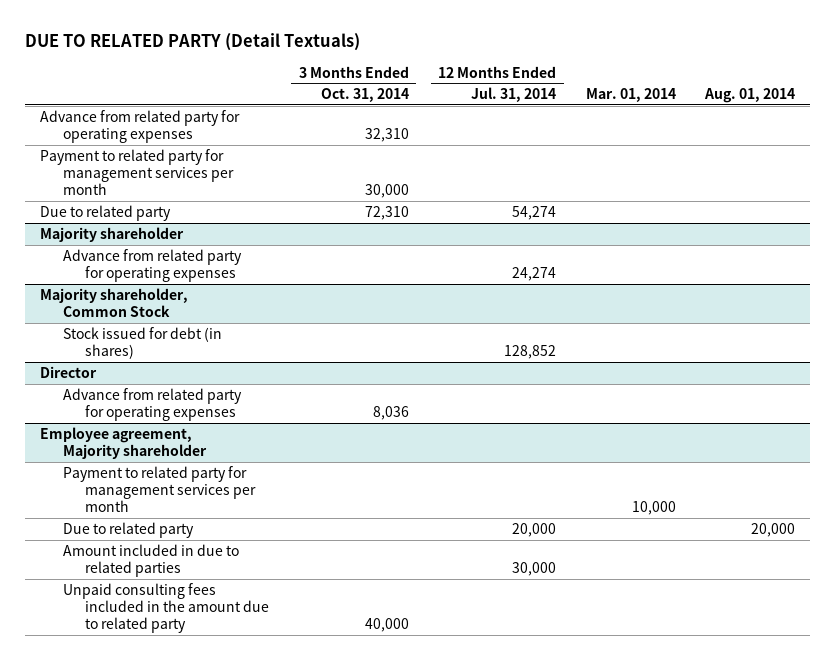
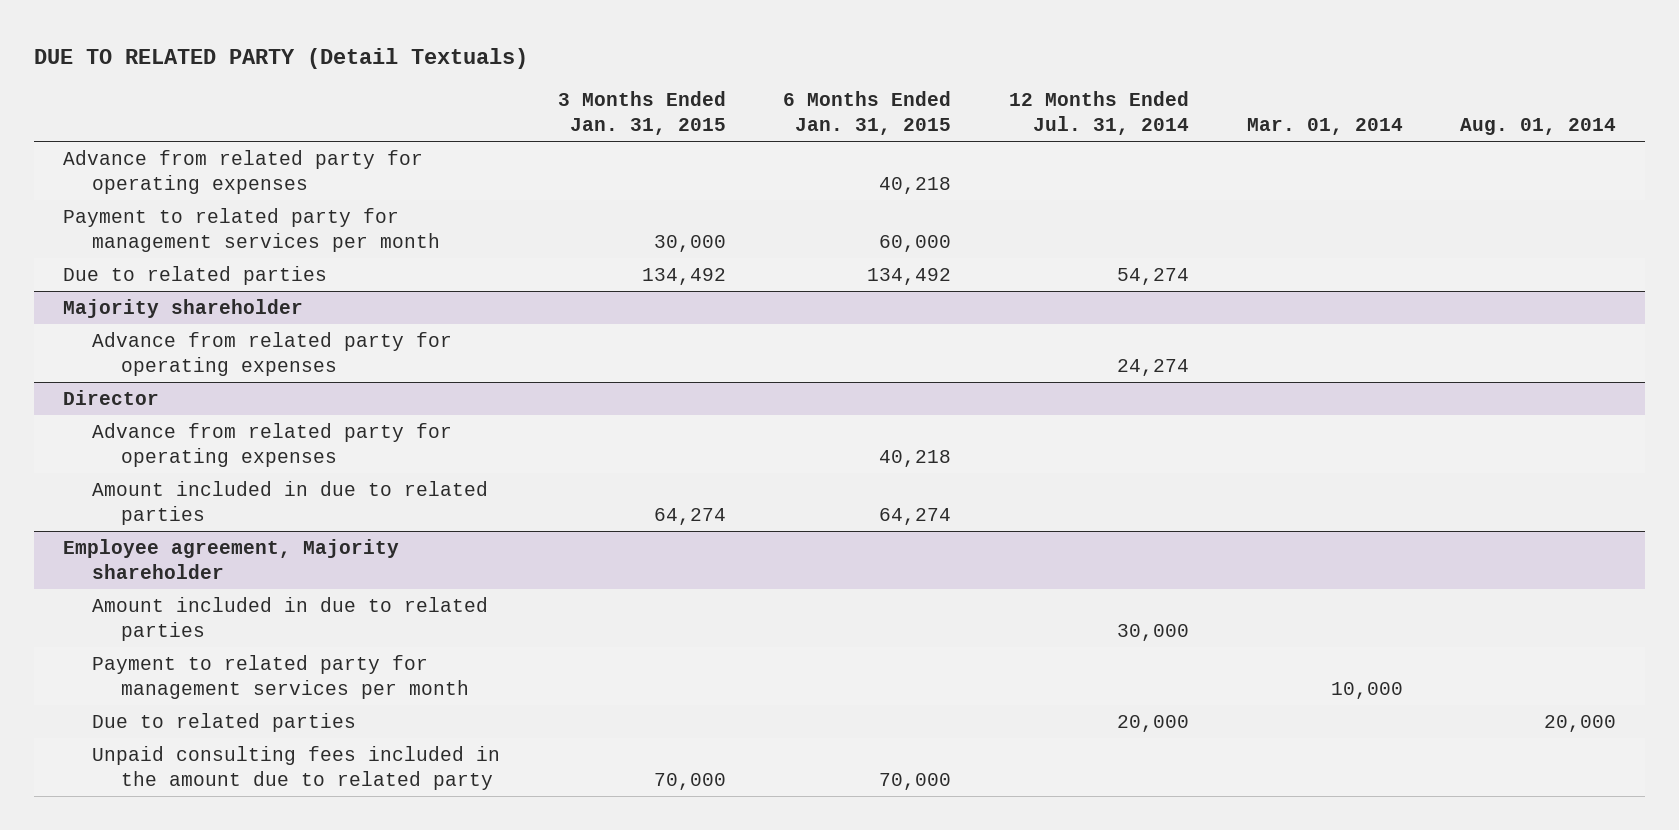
- | 3 Months Ended Oct. 31, 2014 | 12 Months Ended Jul. 31, 2014 | Mar. 01, 2014 | Aug. 01, 2014
+ | 3 Months Ended Jan. 31, 2015 | 6 Months Ended Jan. 31, 2015 | 12 Months Ended Jul. 31, 2014 | Mar. 01, 2014 | Aug. 01, 2014
- Due to related party | 72,310 | 54,274 | |
+ Due to related parties | 134,492 | 134,492 | 54,274 | |
- Majority shareholder, Common Stock
- Stock issued for debt (in shares) | | 128,852 | |
@ Director
+ Amount included in due to related parties | 64,274 | 64,274 | | |
@ Employee agreement, Majority shareholder
- Due to related party | | 20,000 | | 20,000
moved down: Payment to related party for management services per month | | | | 10,000 |
+ Due to related parties | | | 20,000 | | 20,000

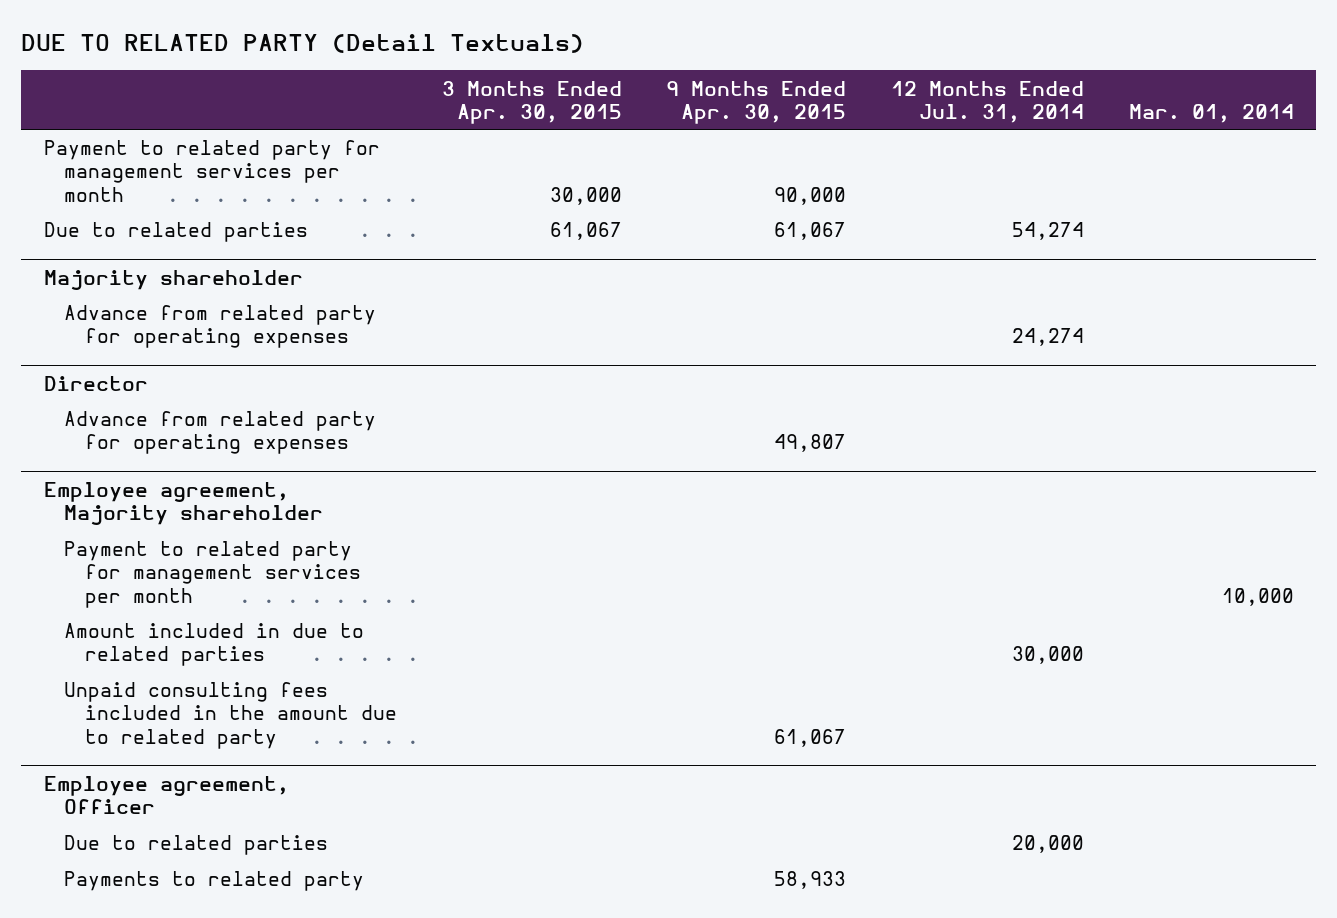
- | 3 Months Ended Jan. 31, 2015 | 6 Months Ended Jan. 31, 2015 | 12 Months Ended Jul. 31, 2014 | Mar. 01, 2014 | Aug. 01, 2014
+ | 3 Months Ended Apr. 30, 2015 | 9 Months Ended Apr. 30, 2015 | 12 Months Ended Jul. 31, 2014 | Mar. 01, 2014
- Advance from related party for operating expenses | | 40,218 | | |
@ Director
- Amount included in due to related parties | 64,274 | 64,274 | | |
@ Employee agreement, Majority shareholder
- Due to related parties | | | 20,000 | | 20,000
moved down: Amount included in due to related parties | | | 30,000 |
+ Employee agreement, Officer
+ Due to related parties | | | 20,000 |
+ Payments to related party | | 58,933 | |

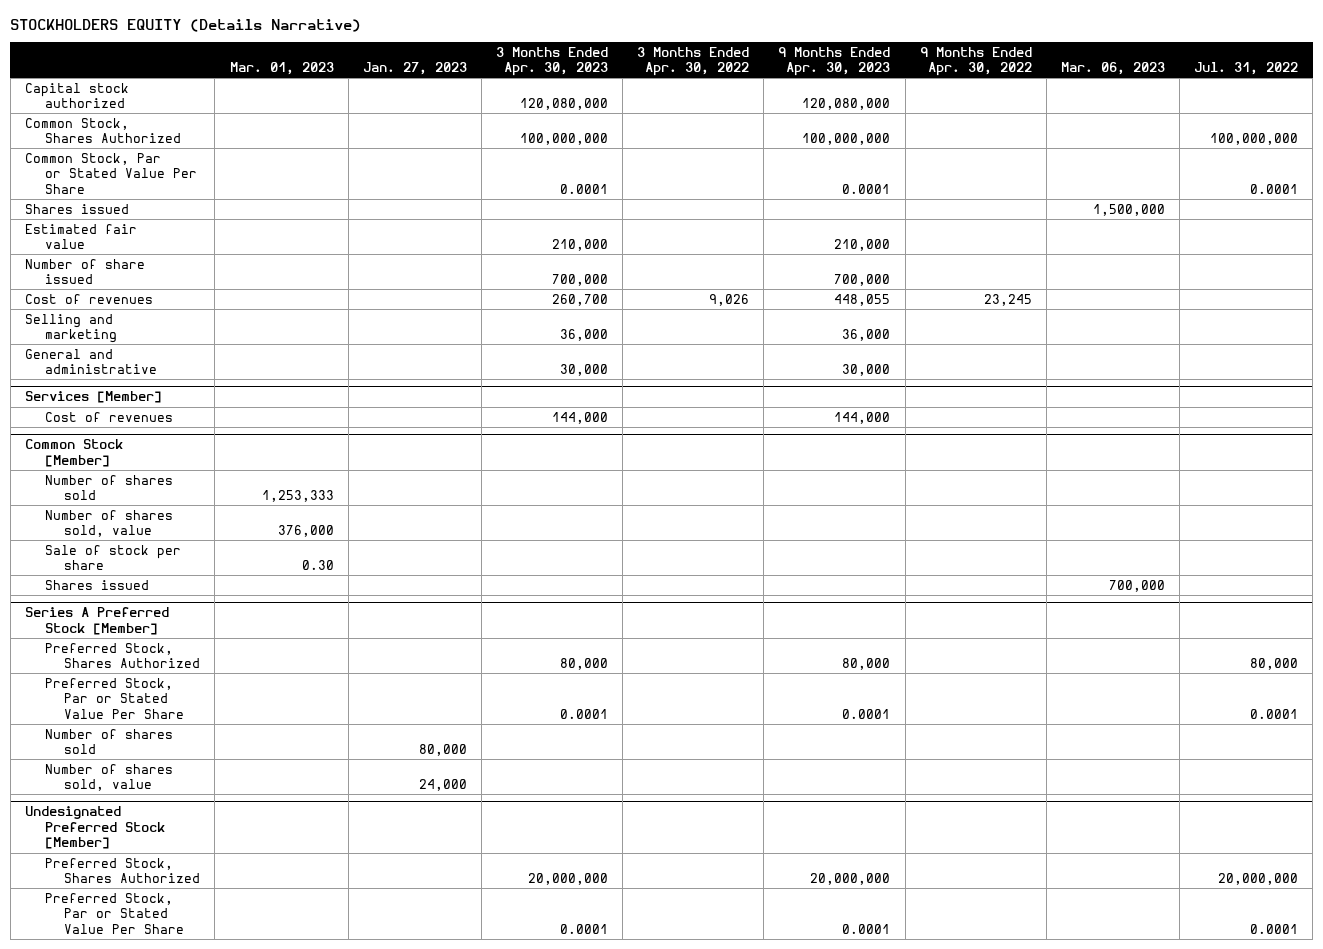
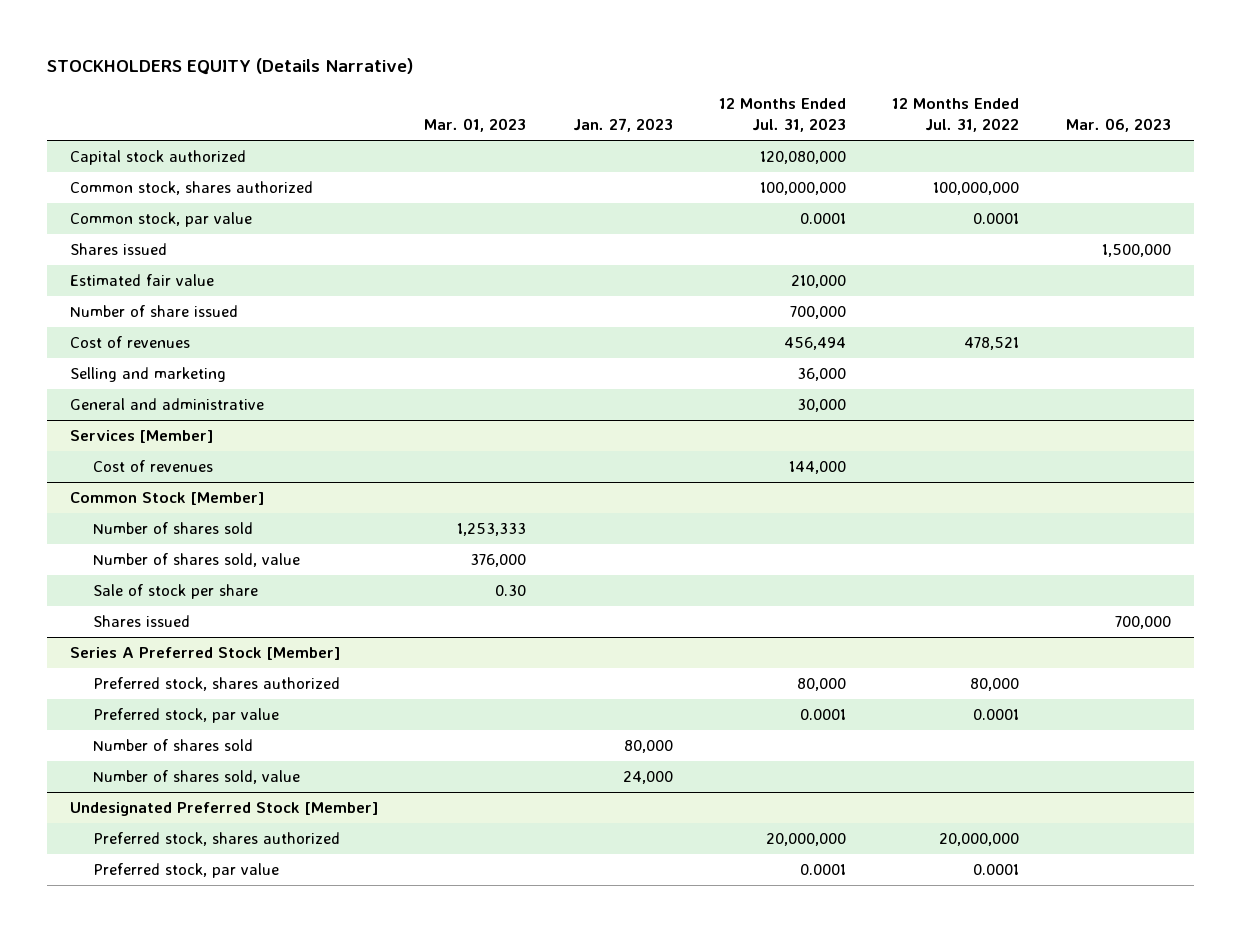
- | Mar. 01, 2023 | Jan. 27, 2023 | 3 Months Ended Apr. 30, 2023 | 3 Months Ended Apr. 30, 2022 | 9 Months Ended Apr. 30, 2023 | 9 Months Ended Apr. 30, 2022 | Mar. 06, 2023 | Jul. 31, 2022
+ | Mar. 01, 2023 | Jan. 27, 2023 | 12 Months Ended Jul. 31, 2023 | 12 Months Ended Jul. 31, 2022 | Mar. 06, 2023
- Common Stock, Shares Authorized | | | 100,000,000 | | 100,000,000 | | | 100,000,000
- Common Stock, Par or Stated Value Per Share | | | 0.0001 | | 0.0001 | | | 0.0001
+ Common stock, shares authorized | | | 100,000,000 | 100,000,000 |
+ Common stock, par value | | | 0.0001 | 0.0001 |
@ Series A Preferred Stock [Member]
- Preferred Stock, Shares Authorized | | | 80,000 | | 80,000 | | | 80,000
- Preferred Stock, Par or Stated Value Per Share | | | 0.0001 | | 0.0001 | | | 0.0001
+ Preferred stock, shares authorized | | | 80,000 | 80,000 |
+ Preferred stock, par value | | | 0.0001 | 0.0001 |
@ Undesignated Preferred Stock [Member]
- Preferred Stock, Shares Authorized | | | 20,000,000 | | 20,000,000 | | | 20,000,000
- Preferred Stock, Par or Stated Value Per Share | | | 0.0001 | | 0.0001 | | | 0.0001
+ Preferred stock, shares authorized | | | 20,000,000 | 20,000,000 |
+ Preferred stock, par value | | | 0.0001 | 0.0001 |

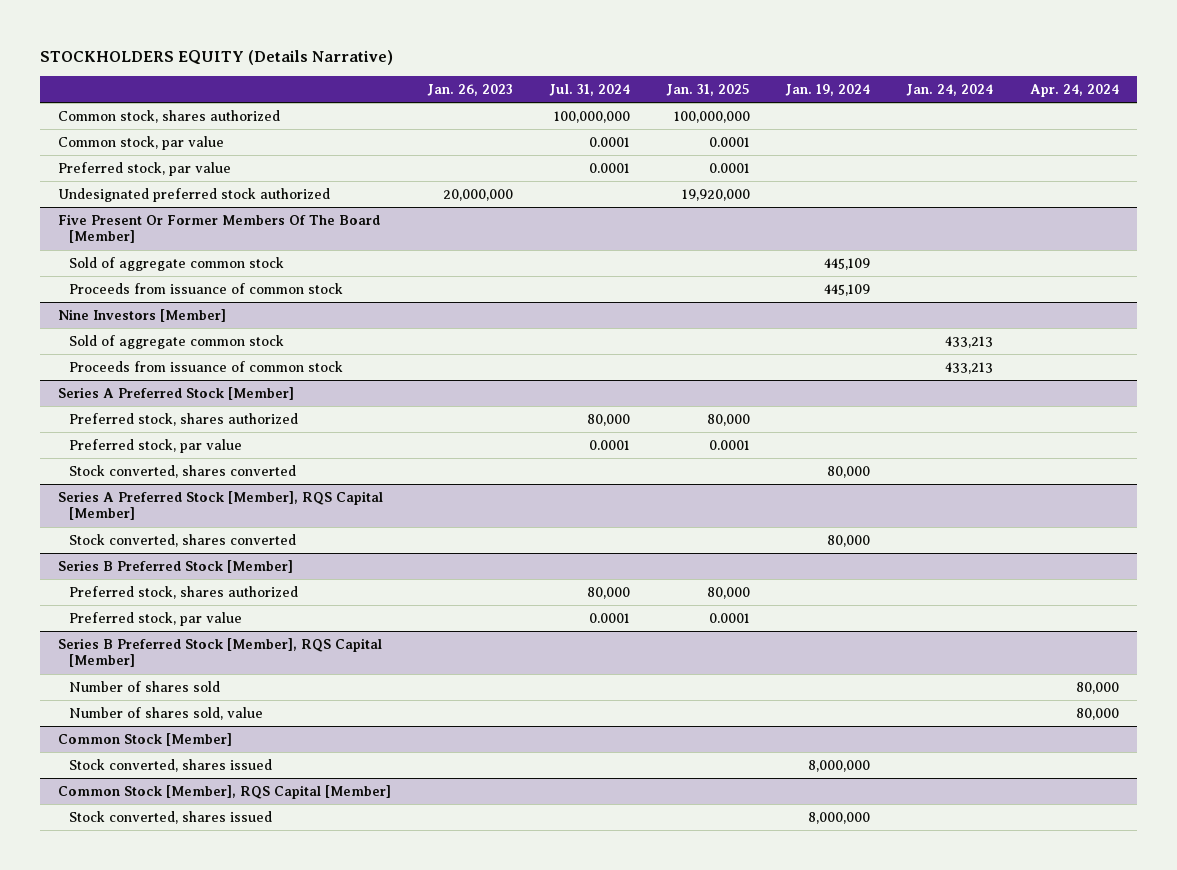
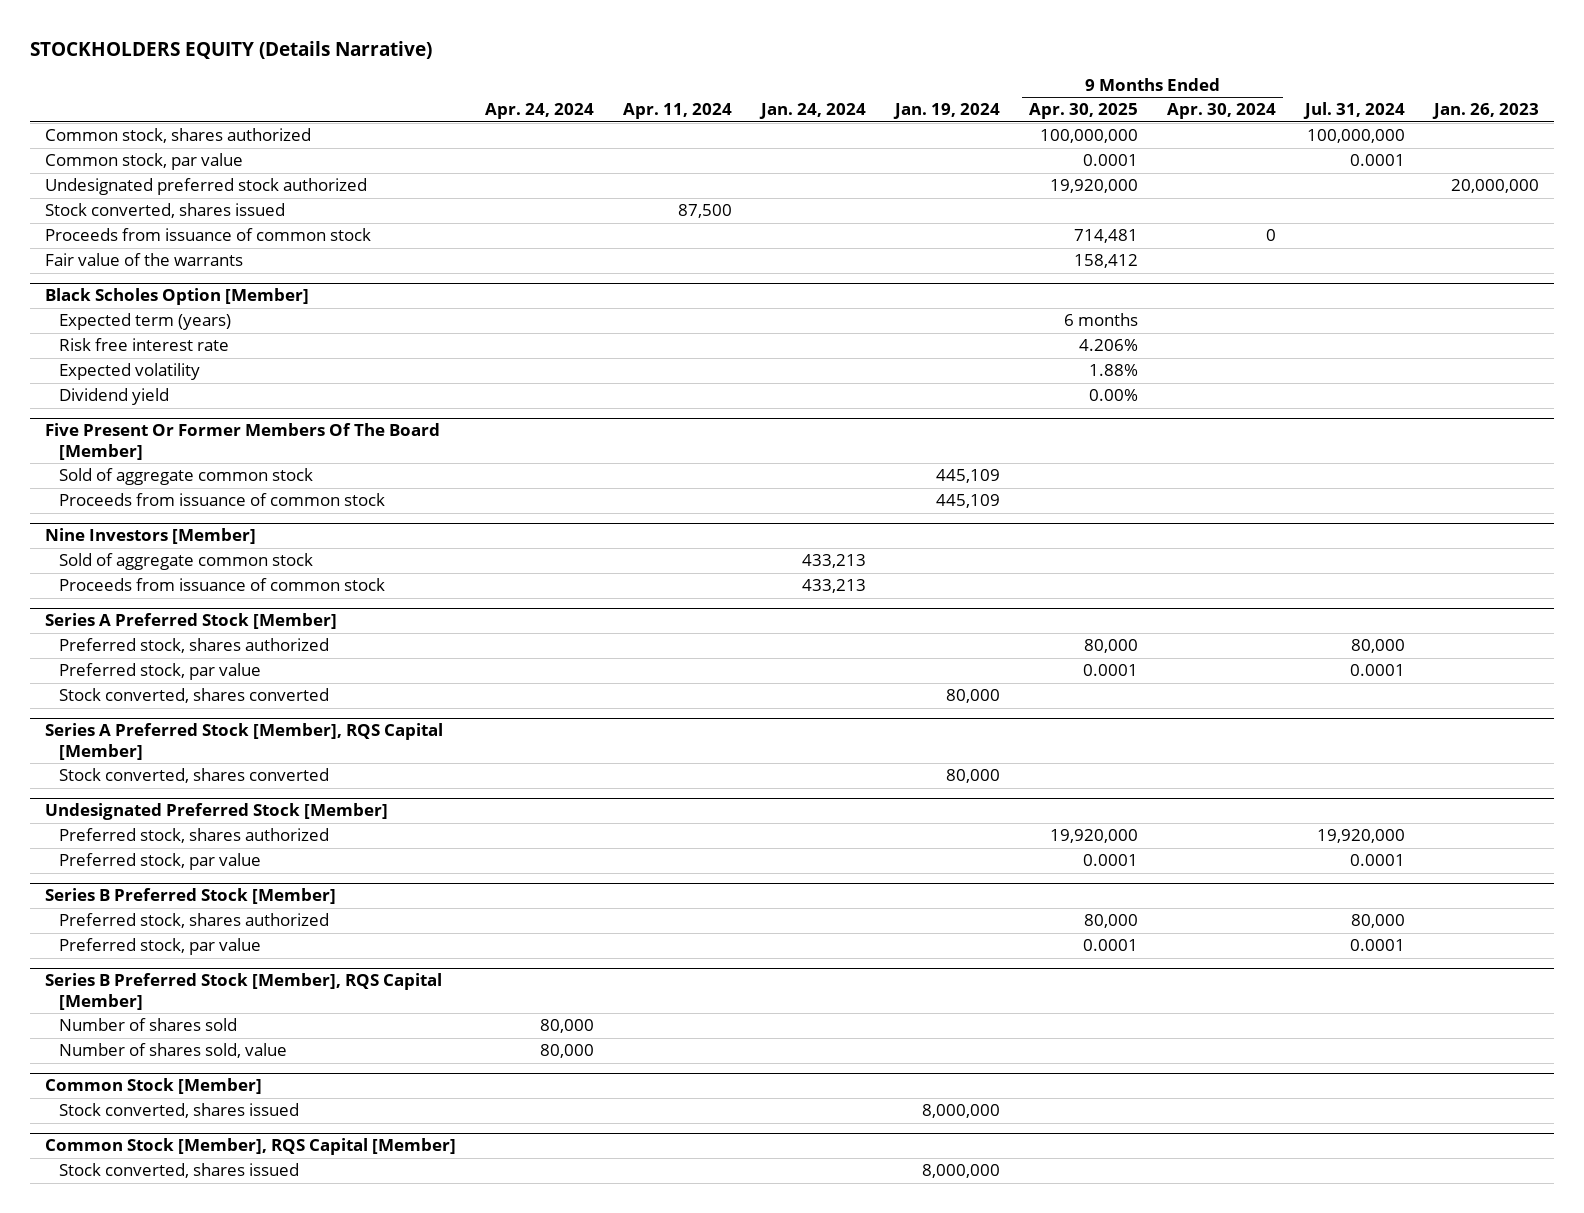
- | Jan. 26, 2023 | Jul. 31, 2024 | Jan. 31, 2025 | Jan. 19, 2024 | Jan. 24, 2024 | Apr. 24, 2024
+ | Apr. 24, 2024 | Apr. 11, 2024 | Jan. 24, 2024 | Jan. 19, 2024 | 9 Months Ended Apr. 30, 2025 | 9 Months Ended Apr. 30, 2024 | Jul. 31, 2024 | Jan. 26, 2023
- Preferred stock, par value | | 0.0001 | 0.0001 | | |
+ Stock converted, shares issued | | 87,500 | | | | | |
+ Proceeds from issuance of common stock | | | | | 714,481 | 0 | |
+ Fair value of the warrants | | | | | 158,412 | | |
+ Black Scholes Option [Member]
+ Expected term (years) | | | | | 6 months | | |
+ Risk free interest rate | | | | | 4.206% | | |
+ Expected volatility | | | | | 1.88% | | |
+ Dividend yield | | | | | 0.00% | | |
+ Undesignated Preferred Stock [Member]
+ Preferred stock, shares authorized | | | | | 19,920,000 | | 19,920,000 |
+ Preferred stock, par value | | | | | 0.0001 | | 0.0001 |

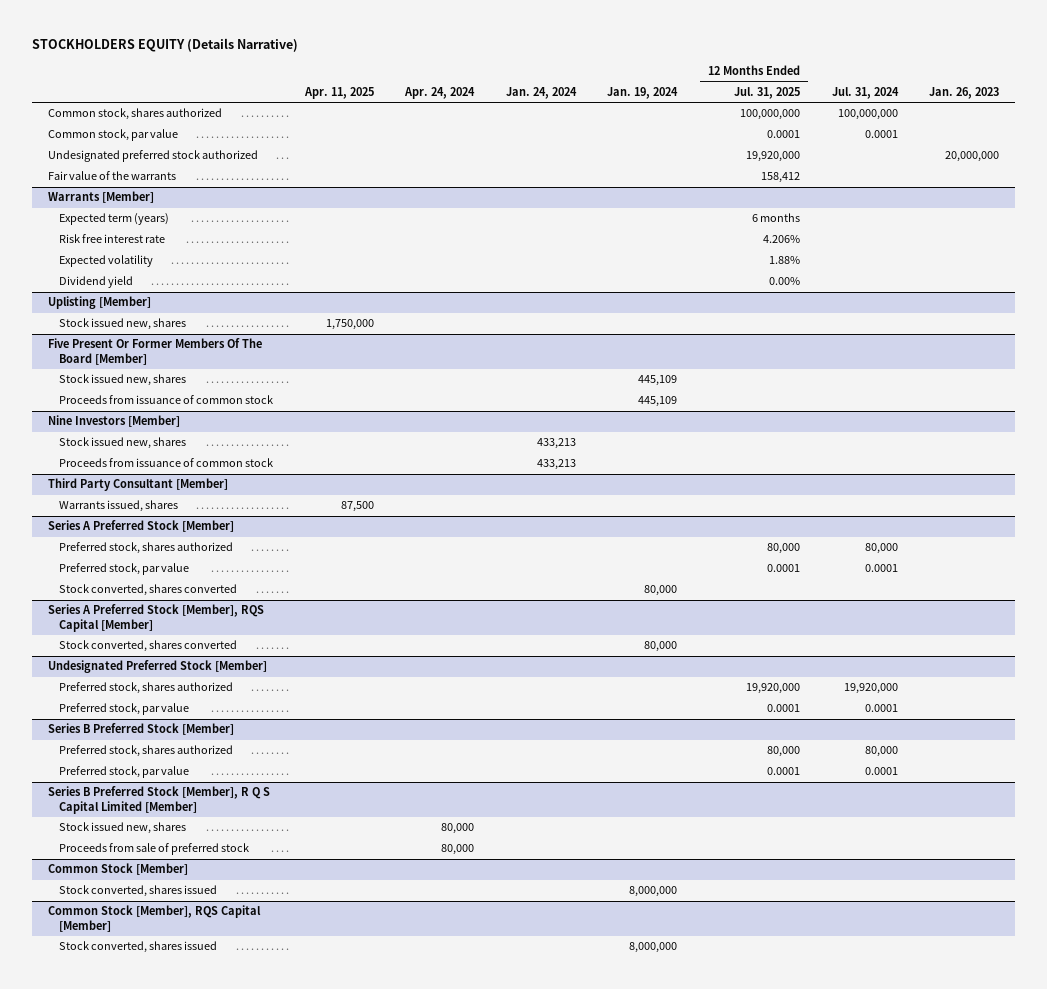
- | Apr. 24, 2024 | Apr. 11, 2024 | Jan. 24, 2024 | Jan. 19, 2024 | 9 Months Ended Apr. 30, 2025 | 9 Months Ended Apr. 30, 2024 | Jul. 31, 2024 | Jan. 26, 2023
+ | Apr. 11, 2025 | Apr. 24, 2024 | Jan. 24, 2024 | Jan. 19, 2024 | 12 Months Ended Jul. 31, 2025 | Jul. 31, 2024 | Jan. 26, 2023
- Stock converted, shares issued | | 87,500 | | | | | |
- Proceeds from issuance of common stock | | | | | 714,481 | 0 | |
- Black Scholes Option [Member]
- Expected term (years) | | | | | 6 months | | |
- Risk free interest rate | | | | | 4.206% | | |
- Expected volatility | | | | | 1.88% | | |
- Dividend yield | | | | | 0.00% | | |
+ Warrants [Member]
+ Expected term (years) | | | | | 6 months | |
+ Risk free interest rate | | | | | 4.206% | |
+ Expected volatility | | | | | 1.88% | |
+ Dividend yield | | | | | 0.00% | |
+ Uplisting [Member]
+ Stock issued new, shares | 1,750,000 | | | | | |
@ Five Present Or Former Members Of The Board [Member]
- Sold of aggregate common stock | | | | 445,109 | | | |
+ Stock issued new, shares | | | | 445,109 | | |
@ Nine Investors [Member]
- Sold of aggregate common stock | | | 433,213 | | | | |
+ Stock issued new, shares | | | 433,213 | | | |
+ Third Party Consultant [Member]
+ Warrants issued, shares | 87,500 | | | | | |
- Series B Preferred Stock [Member], RQS Capital [Member]
- Number of shares sold | 80,000 | | | | | | |
- Number of shares sold, value | 80,000 | | | | | | |
+ Series B Preferred Stock [Member], R Q S Capital Limited [Member]
+ Stock issued new, shares | | 80,000 | | | | |
+ Proceeds from sale of preferred stock | | 80,000 | | | | |

